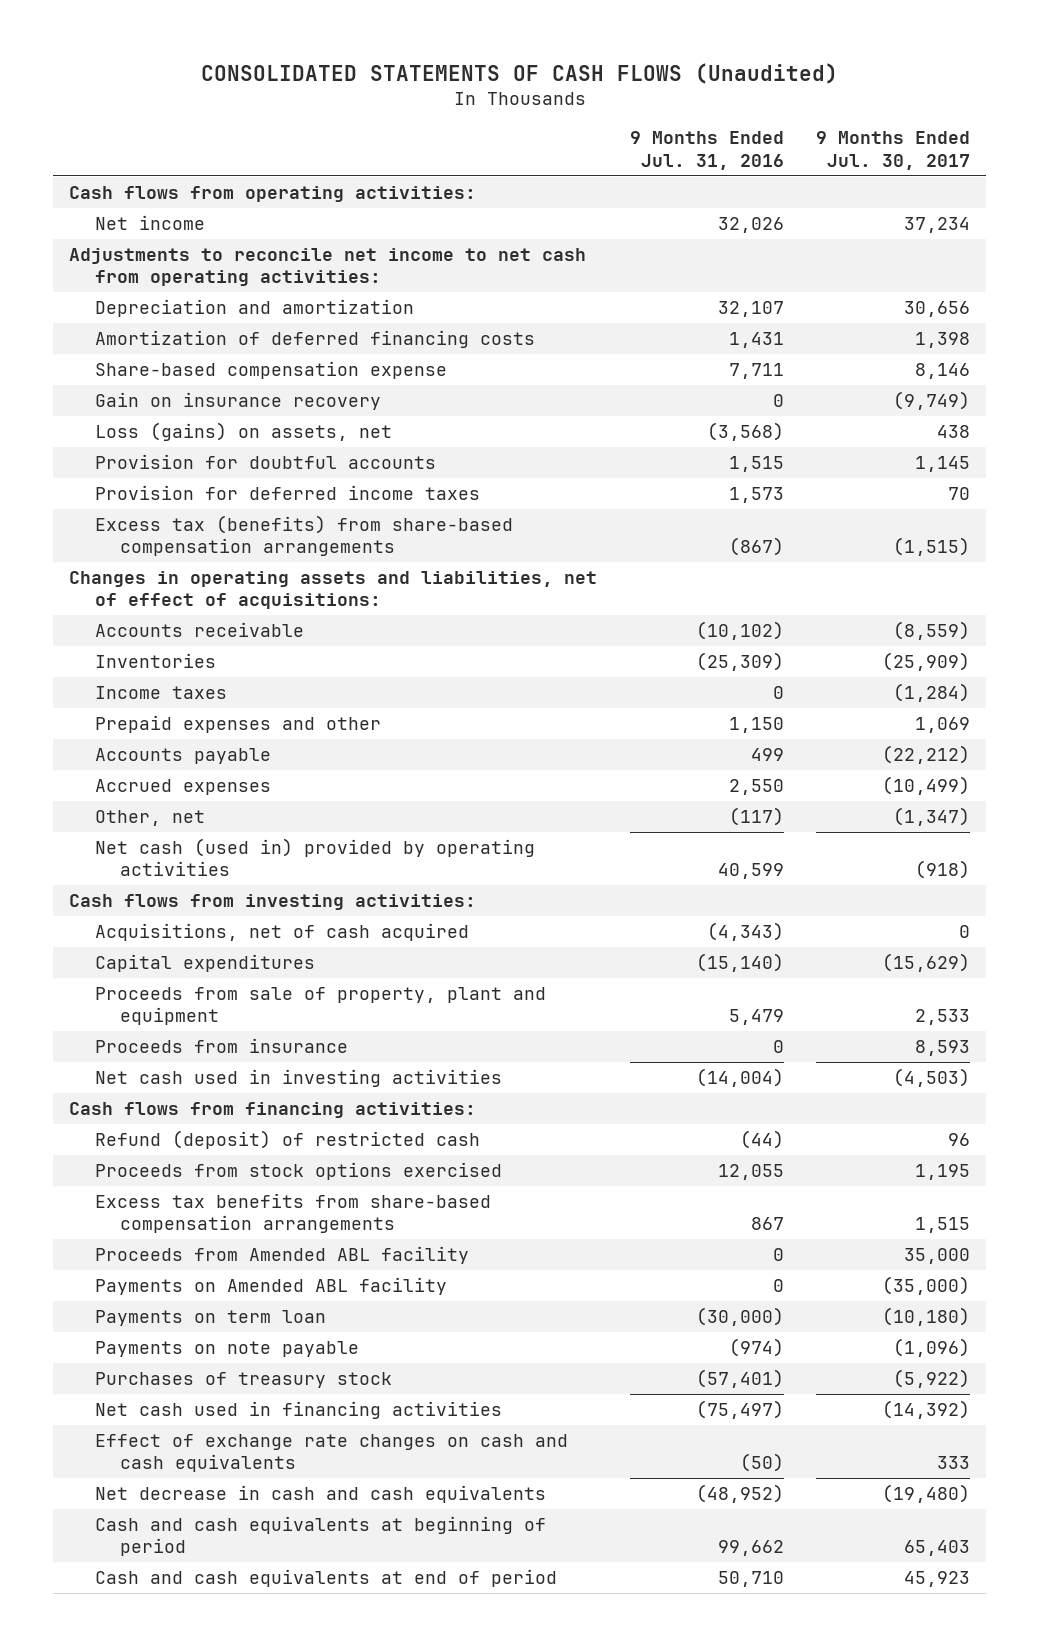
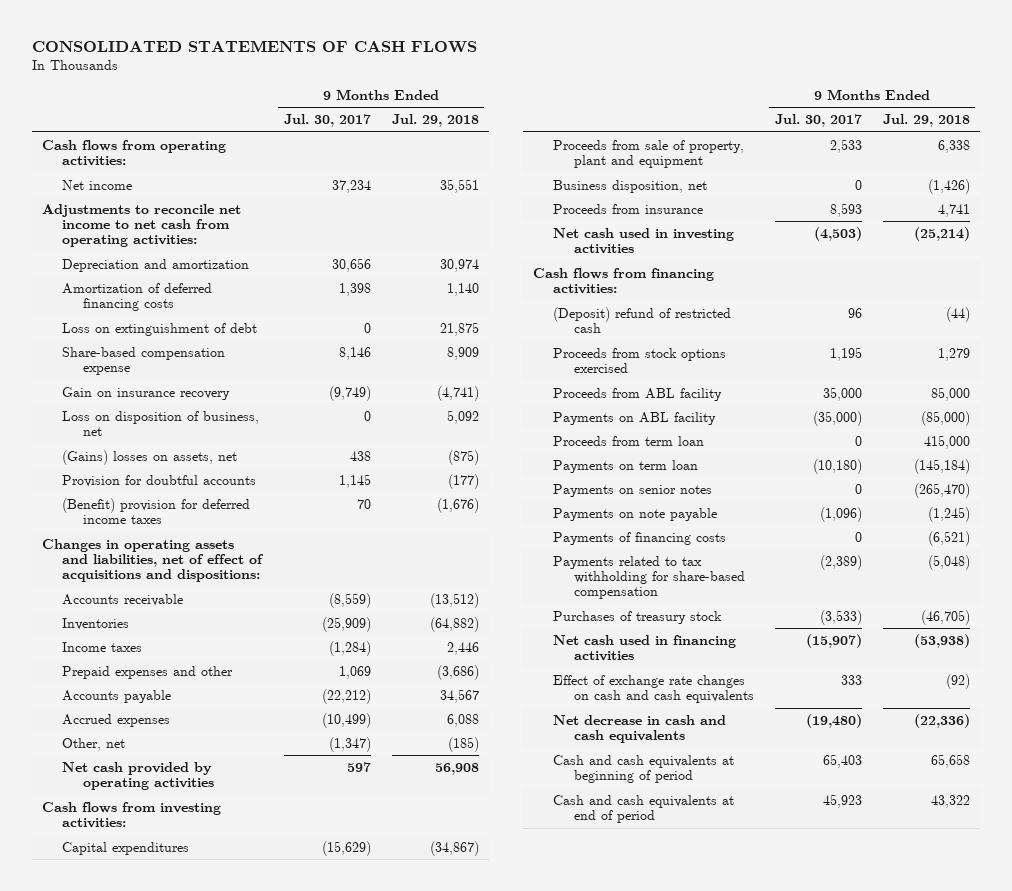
- CONSOLIDATED STATEMENTS OF CASH FLOWS (Unaudited)
+ CONSOLIDATED STATEMENTS OF CASH FLOWS
- | 9 Months Ended Jul. 31, 2016 | 9 Months Ended Jul. 30, 2017
+ | 9 Months Ended Jul. 30, 2017 | 9 Months Ended Jul. 29, 2018
+ Loss on extinguishment of debt | 0 | 21,875
- Loss (gains) on assets, net | (3,568) | 438
+ Loss on disposition of business, net | 0 | 5,092
+ (Gains) losses on assets, net | 438 | (875)
- Provision for deferred income taxes | 1,573 | 70
- Excess tax (benefits) from share-based compensation arrangements | (867) | (1,515)
- Changes in operating assets and liabilities, net of effect of acquisitions:
+ (Benefit) provision for deferred income taxes | 70 | (1,676)
+ Changes in operating assets and liabilities, net of effect of acquisitions and dispositions:
- Net cash (used in) provided by operating activities | 40,599 | (918)
+ Net cash provided by operating activities | 597 | 56,908
- Acquisitions, net of cash acquired | (4,343) | 0
+ Business disposition, net | 0 | (1,426)
- Refund (deposit) of restricted cash | (44) | 96
+ (Deposit) refund of restricted cash | 96 | (44)
- Excess tax benefits from share-based compensation arrangements | 867 | 1,515
- Proceeds from Amended ABL facility | 0 | 35,000
- Payments on Amended ABL facility | 0 | (35,000)
+ Proceeds from ABL facility | 35,000 | 85,000
+ Payments on ABL facility | (35,000) | (85,000)
+ Proceeds from term loan | 0 | 415,000
+ Payments on senior notes | 0 | (265,470)
- Purchases of treasury stock | (57,401) | (5,922)
- Net cash used in financing activities | (75,497) | (14,392)
+ Payments of financing costs | 0 | (6,521)
+ Payments related to tax withholding for share-based compensation | (2,389) | (5,048)
+ Purchases of treasury stock | (3,533) | (46,705)
+ Net cash used in financing activities | (15,907) | (53,938)

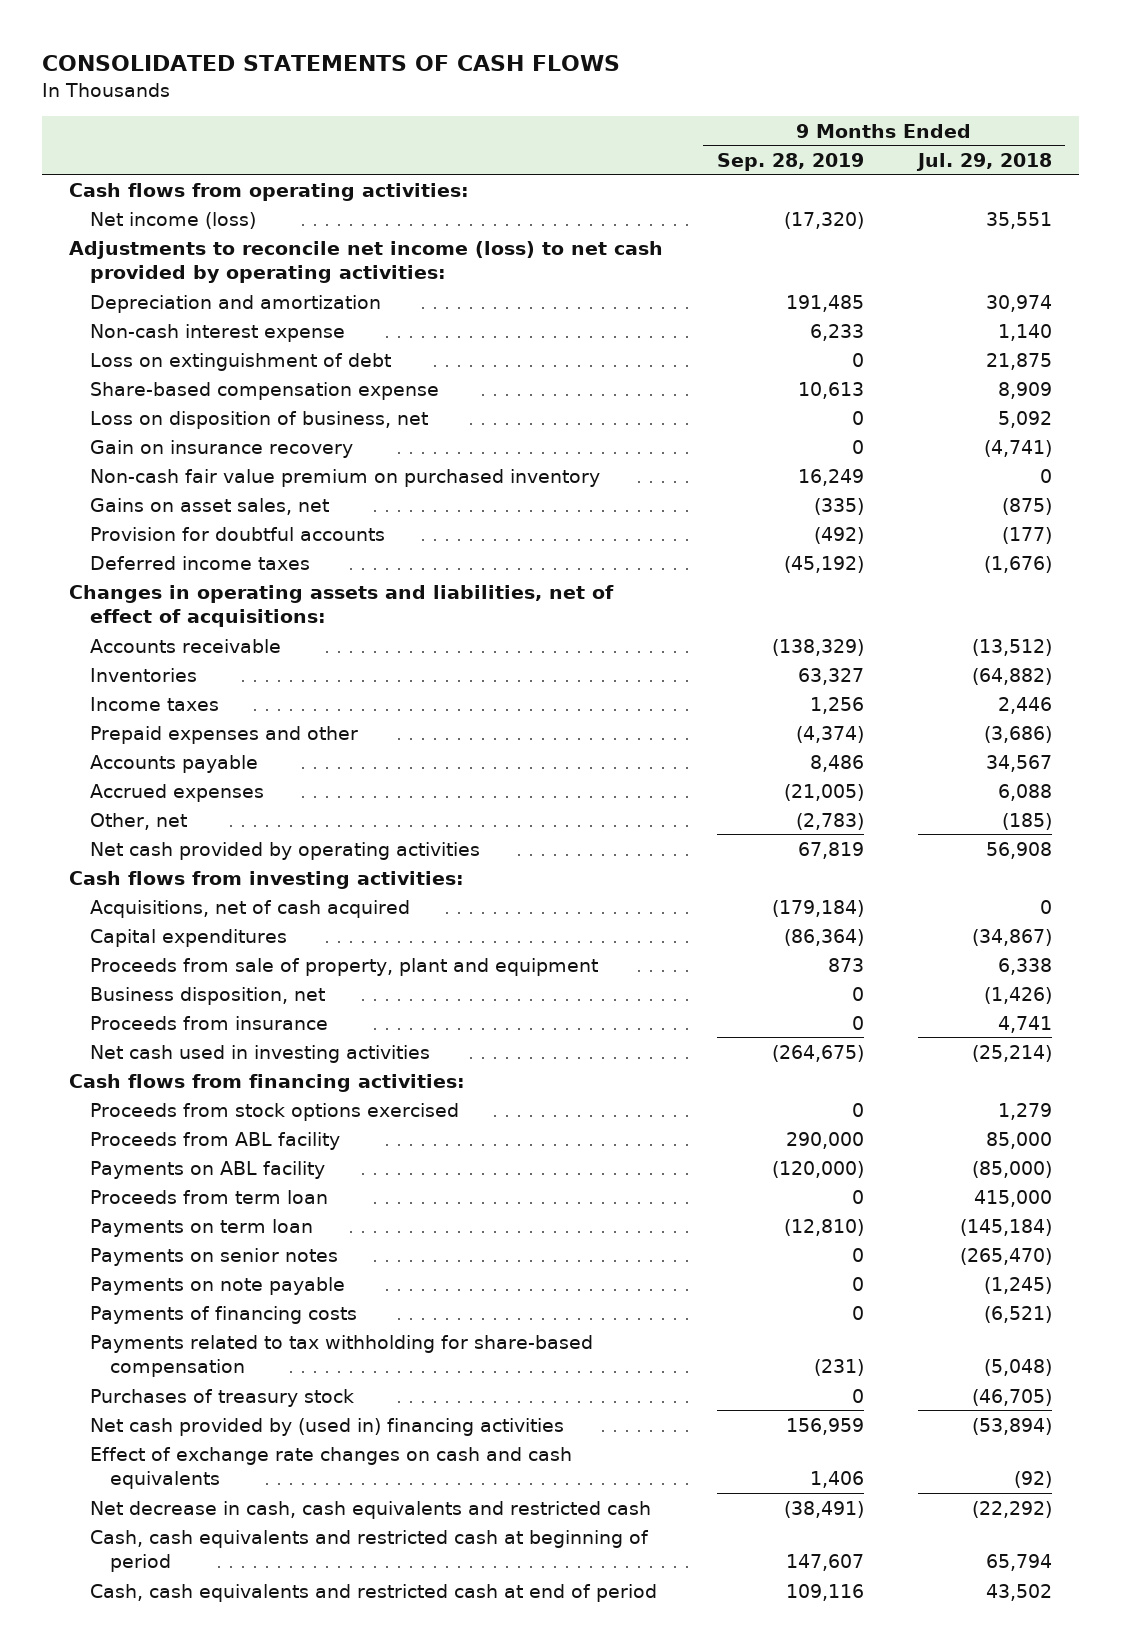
- | 9 Months Ended Jul. 30, 2017 | 9 Months Ended Jul. 29, 2018
+ | 9 Months Ended Sep. 28, 2019 | 9 Months Ended Jul. 29, 2018
- Net income | 37,234 | 35,551
- Adjustments to reconcile net income to net cash from operating activities:
+ Net income (loss) | (17,320) | 35,551
+ Adjustments to reconcile net income (loss) to net cash provided by operating activities:
- Amortization of deferred financing costs | 1,398 | 1,140
+ Non-cash interest expense | 6,233 | 1,140
- (Gains) losses on assets, net | 438 | (875)
moved down: Gain on insurance recovery | 0 | (4,741)
+ Non-cash fair value premium on purchased inventory | 16,249 | 0
+ Gains on asset sales, net | (335) | (875)
- (Benefit) provision for deferred income taxes | 70 | (1,676)
- Changes in operating assets and liabilities, net of effect of acquisitions and dispositions:
+ Deferred income taxes | (45,192) | (1,676)
+ Changes in operating assets and liabilities, net of effect of acquisitions:
+ Acquisitions, net of cash acquired | (179,184) | 0
- (Deposit) refund of restricted cash | 96 | (44)
- Net cash used in financing activities | (15,907) | (53,938)
+ Net cash provided by (used in) financing activities | 156,959 | (53,894)
- Net decrease in cash and cash equivalents | (19,480) | (22,336)
- Cash and cash equivalents at beginning of period | 65,403 | 65,658
- Cash and cash equivalents at end of period | 45,923 | 43,322
+ Net decrease in cash, cash equivalents and restricted cash | (38,491) | (22,292)
+ Cash, cash equivalents and restricted cash at beginning of period | 147,607 | 65,794
+ Cash, cash equivalents and restricted cash at end of period | 109,116 | 43,502

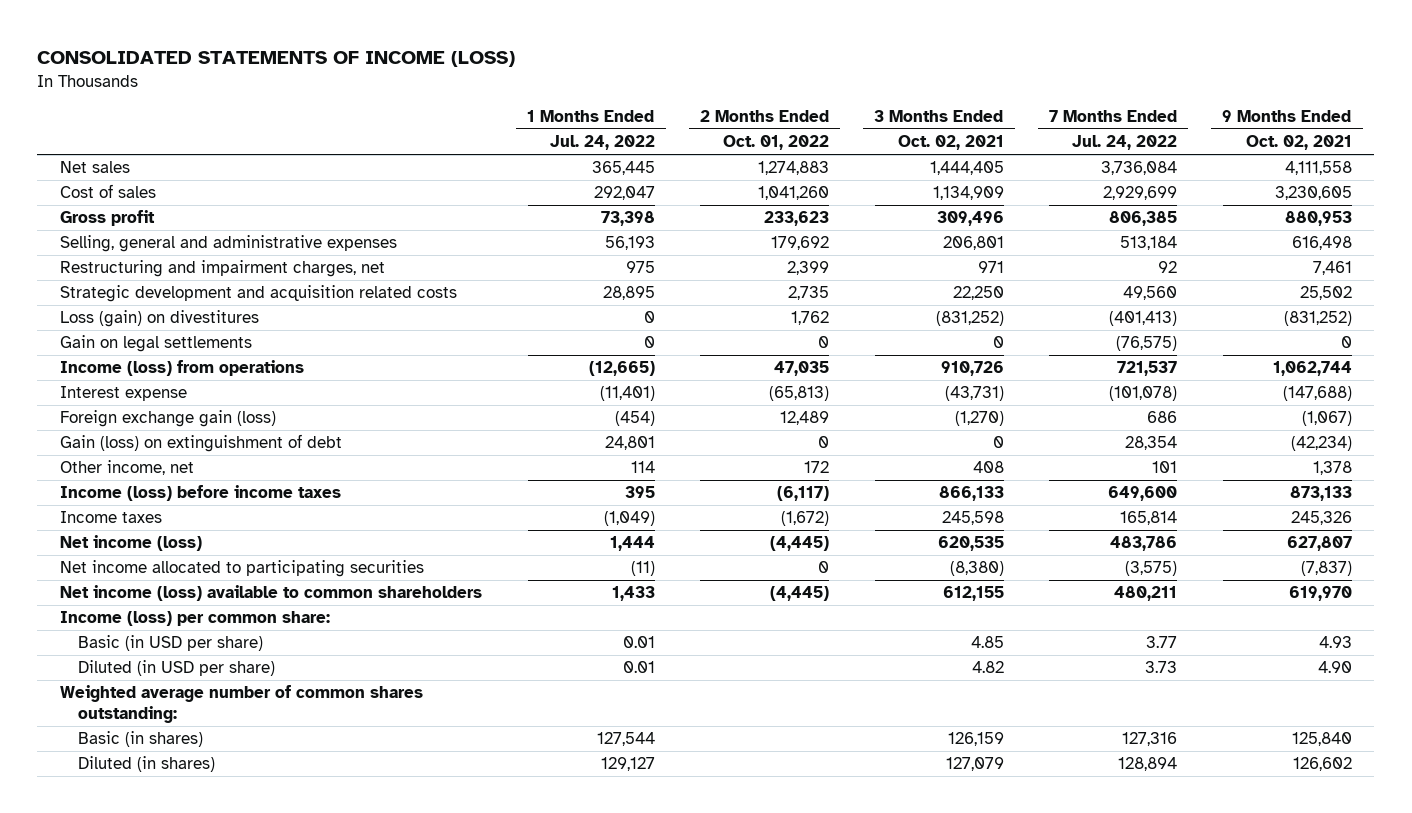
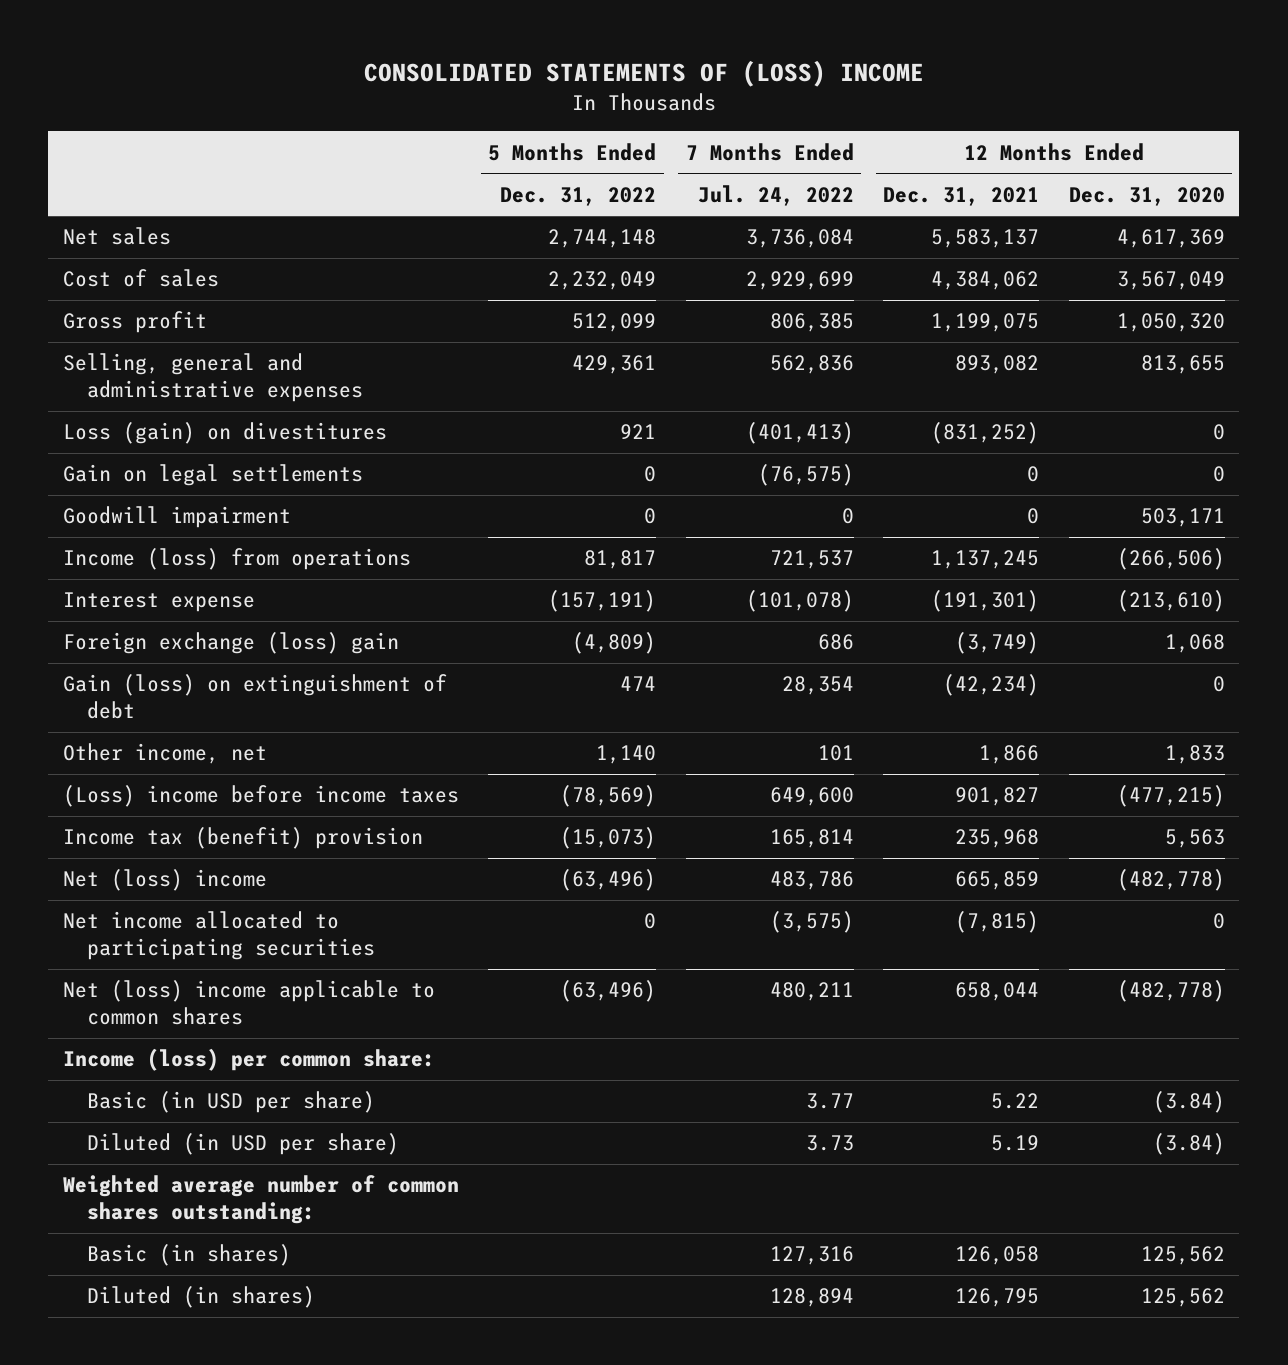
- CONSOLIDATED STATEMENTS OF INCOME (LOSS)
+ CONSOLIDATED STATEMENTS OF (LOSS) INCOME
- | 1 Months Ended Jul. 24, 2022 | 2 Months Ended Oct. 01, 2022 | 3 Months Ended Oct. 02, 2021 | 7 Months Ended Jul. 24, 2022 | 9 Months Ended Oct. 02, 2021
+ | 5 Months Ended Dec. 31, 2022 | 7 Months Ended Jul. 24, 2022 | 12 Months Ended Dec. 31, 2021 | 12 Months Ended Dec. 31, 2020
- Selling, general and administrative expenses | 56,193 | 179,692 | 206,801 | 513,184 | 616,498
- Restructuring and impairment charges, net | 975 | 2,399 | 971 | 92 | 7,461
- Strategic development and acquisition related costs | 28,895 | 2,735 | 22,250 | 49,560 | 25,502
+ Selling, general and administrative expenses | 429,361 | 562,836 | 893,082 | 813,655
+ Goodwill impairment | 0 | 0 | 0 | 503,171
- Foreign exchange gain (loss) | (454) | 12,489 | (1,270) | 686 | (1,067)
+ Foreign exchange (loss) gain | (4,809) | 686 | (3,749) | 1,068
- Income (loss) before income taxes | 395 | (6,117) | 866,133 | 649,600 | 873,133
- Income taxes | (1,049) | (1,672) | 245,598 | 165,814 | 245,326
- Net income (loss) | 1,444 | (4,445) | 620,535 | 483,786 | 627,807
+ (Loss) income before income taxes | (78,569) | 649,600 | 901,827 | (477,215)
+ Income tax (benefit) provision | (15,073) | 165,814 | 235,968 | 5,563
+ Net (loss) income | (63,496) | 483,786 | 665,859 | (482,778)
- Net income (loss) available to common shareholders | 1,433 | (4,445) | 612,155 | 480,211 | 619,970
+ Net (loss) income applicable to common shares | (63,496) | 480,211 | 658,044 | (482,778)

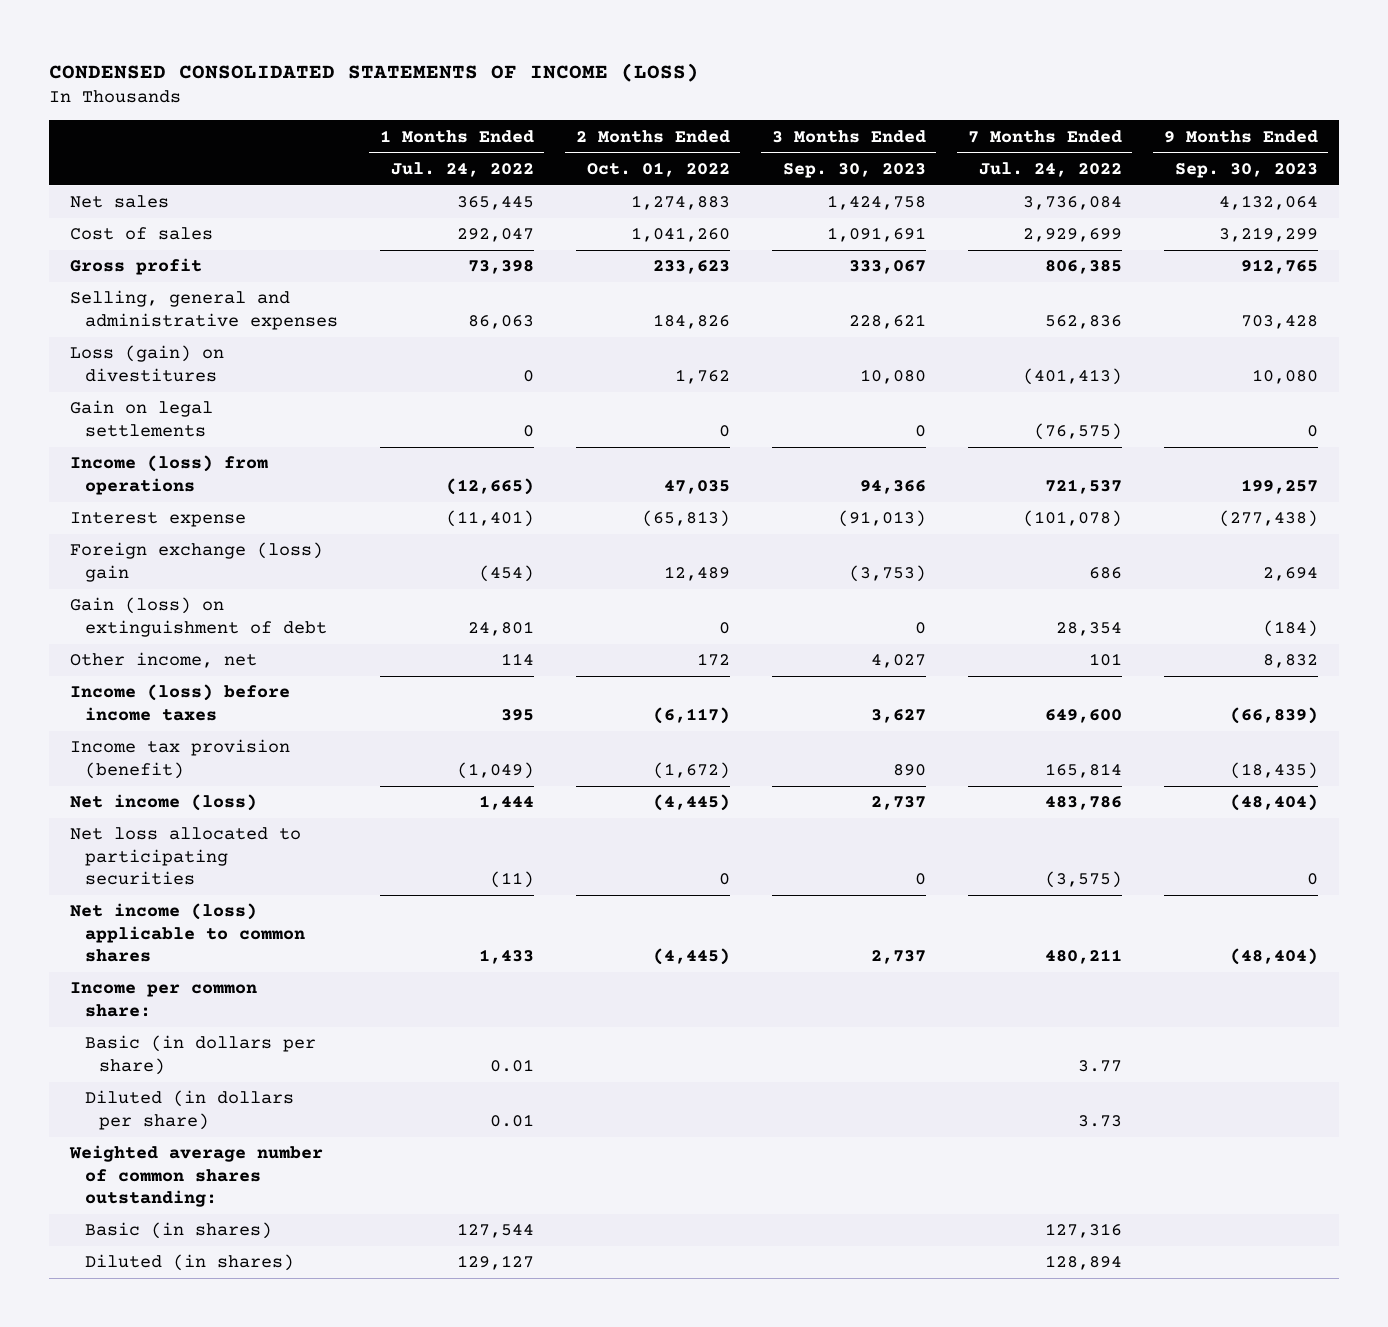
- CONSOLIDATED STATEMENTS OF (LOSS) INCOME
+ CONDENSED CONSOLIDATED STATEMENTS OF INCOME (LOSS)
- | 5 Months Ended Dec. 31, 2022 | 7 Months Ended Jul. 24, 2022 | 12 Months Ended Dec. 31, 2021 | 12 Months Ended Dec. 31, 2020
+ | 1 Months Ended Jul. 24, 2022 | 2 Months Ended Oct. 01, 2022 | 3 Months Ended Sep. 30, 2023 | 7 Months Ended Jul. 24, 2022 | 9 Months Ended Sep. 30, 2023
- Goodwill impairment | 0 | 0 | 0 | 503,171
- (Loss) income before income taxes | (78,569) | 649,600 | 901,827 | (477,215)
- Income tax (benefit) provision | (15,073) | 165,814 | 235,968 | 5,563
- Net (loss) income | (63,496) | 483,786 | 665,859 | (482,778)
- Net income allocated to participating securities | 0 | (3,575) | (7,815) | 0
- Net (loss) income applicable to common shares | (63,496) | 480,211 | 658,044 | (482,778)
- Income (loss) per common share:
- Basic (in USD per share) | | 3.77 | 5.22 | (3.84)
- Diluted (in USD per share) | | 3.73 | 5.19 | (3.84)
+ Income (loss) before income taxes | 395 | (6,117) | 3,627 | 649,600 | (66,839)
+ Income tax provision (benefit) | (1,049) | (1,672) | 890 | 165,814 | (18,435)
+ Net income (loss) | 1,444 | (4,445) | 2,737 | 483,786 | (48,404)
+ Net loss allocated to participating securities | (11) | 0 | 0 | (3,575) | 0
+ Net income (loss) applicable to common shares | 1,433 | (4,445) | 2,737 | 480,211 | (48,404)
+ Income per common share:
+ Basic (in dollars per share) | 0.01 | | | 3.77 |
+ Diluted (in dollars per share) | 0.01 | | | 3.73 |

